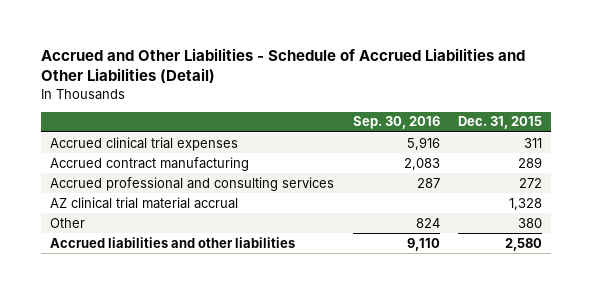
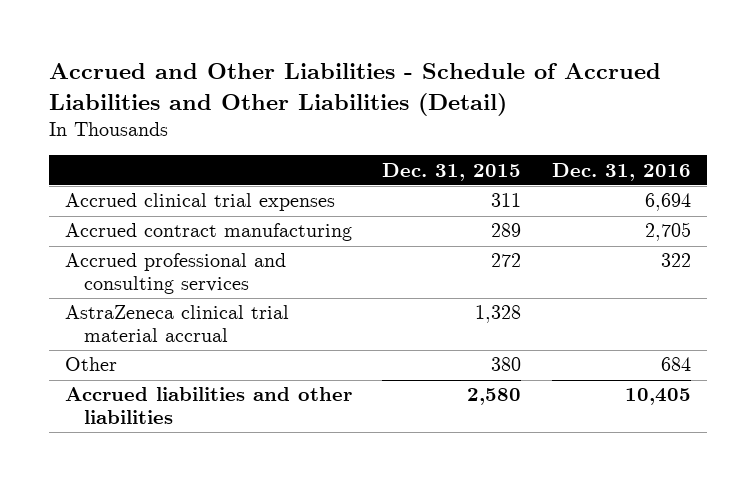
- | Sep. 30, 2016 | Dec. 31, 2015
+ | Dec. 31, 2015 | Dec. 31, 2016
- AZ clinical trial material accrual | | 1,328
+ AstraZeneca clinical trial material accrual | 1,328 |

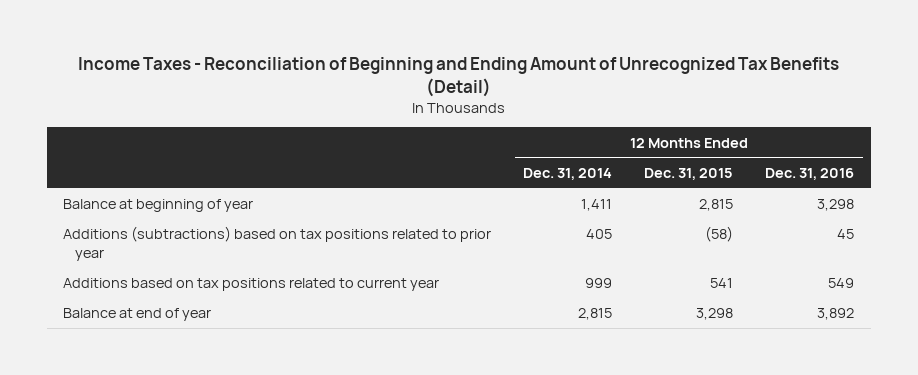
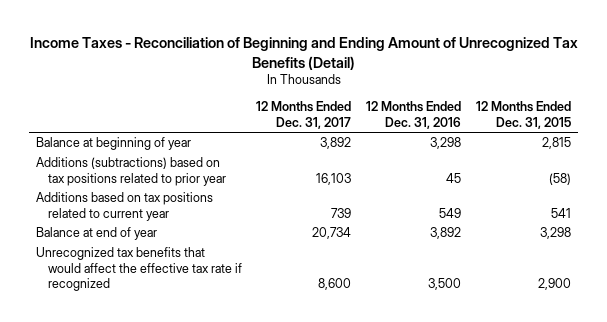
- | 12 Months Ended Dec. 31, 2014 | 12 Months Ended Dec. 31, 2015 | 12 Months Ended Dec. 31, 2016
+ | 12 Months Ended Dec. 31, 2017 | 12 Months Ended Dec. 31, 2016 | 12 Months Ended Dec. 31, 2015
+ Unrecognized tax benefits that would affect the effective tax rate if recognized | 8,600 | 3,500 | 2,900

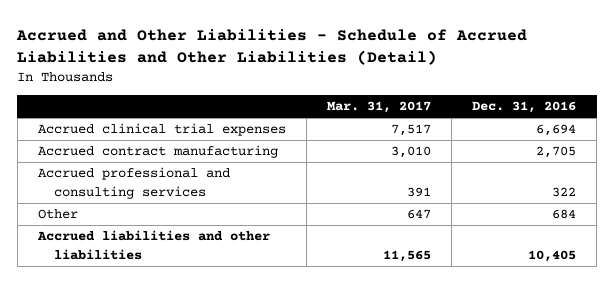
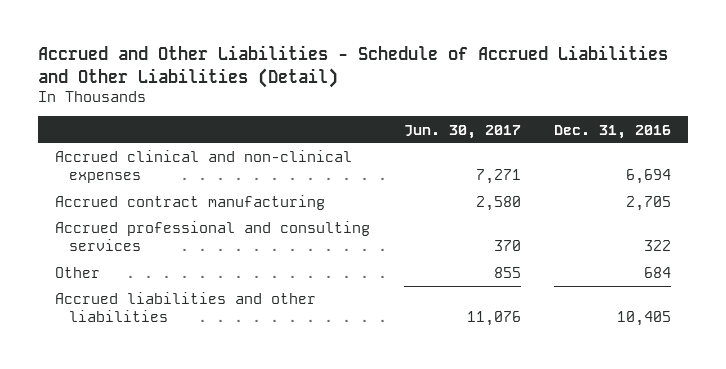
- | Mar. 31, 2017 | Dec. 31, 2016
+ | Jun. 30, 2017 | Dec. 31, 2016
- Accrued clinical trial expenses | 7,517 | 6,694
+ Accrued clinical and non-clinical expenses | 7,271 | 6,694

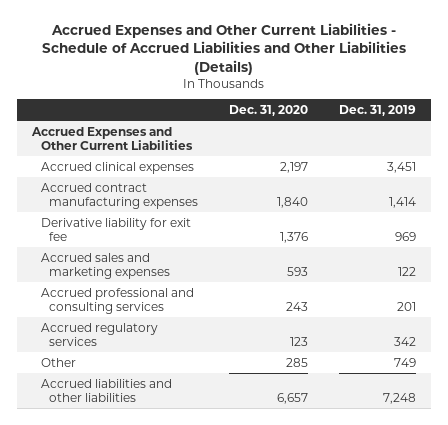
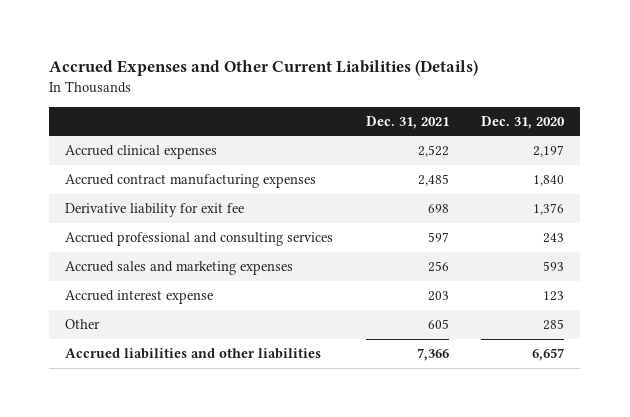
- Accrued Expenses and Other Current Liabilities - Schedule of Accrued Liabilities and Other Liabilities (Details)
+ Accrued Expenses and Other Current Liabilities (Details)
- | Dec. 31, 2020 | Dec. 31, 2019
+ | Dec. 31, 2021 | Dec. 31, 2020
- Accrued Expenses and Other Current Liabilities
- Accrued regulatory services | 123 | 342
moved down: Accrued sales and marketing expenses | 256 | 593
+ Accrued interest expense | 203 | 123

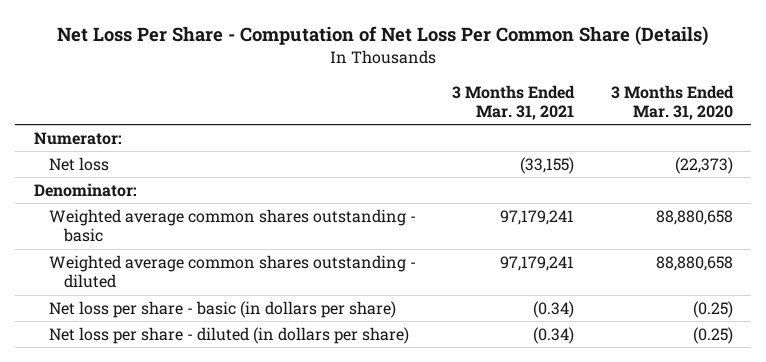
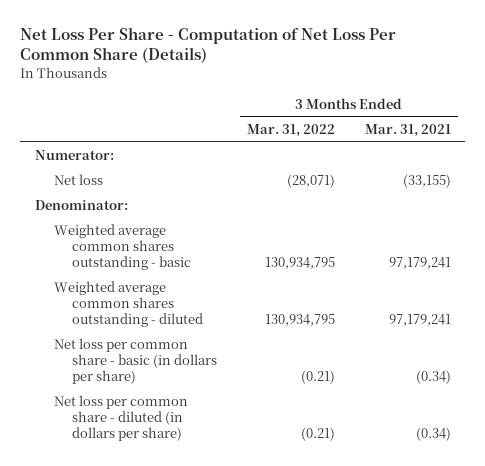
- | 3 Months Ended Mar. 31, 2021 | 3 Months Ended Mar. 31, 2020
+ | 3 Months Ended Mar. 31, 2022 | 3 Months Ended Mar. 31, 2021
- Net loss per share - basic (in dollars per share) | (0.34) | (0.25)
- Net loss per share - diluted (in dollars per share) | (0.34) | (0.25)
+ Net loss per common share - basic (in dollars per share) | (0.21) | (0.34)
+ Net loss per common share - diluted (in dollars per share) | (0.21) | (0.34)

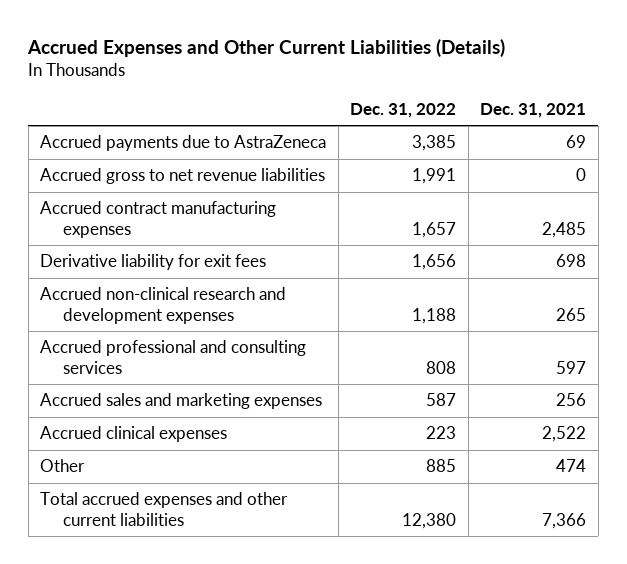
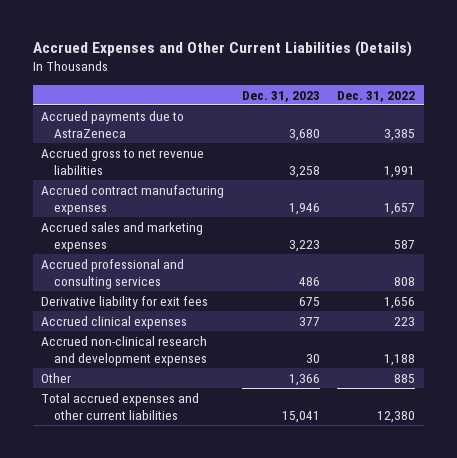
- | Dec. 31, 2022 | Dec. 31, 2021
+ | Dec. 31, 2023 | Dec. 31, 2022
moved down: Accrued professional and consulting services | 486 | 808
moved down: Derivative liability for exit fees | 675 | 1,656
moved down: Accrued non-clinical research and development expenses | 30 | 1,188

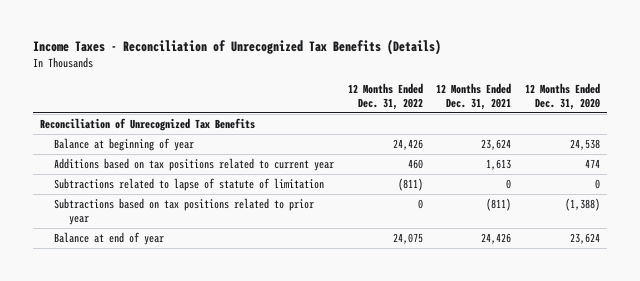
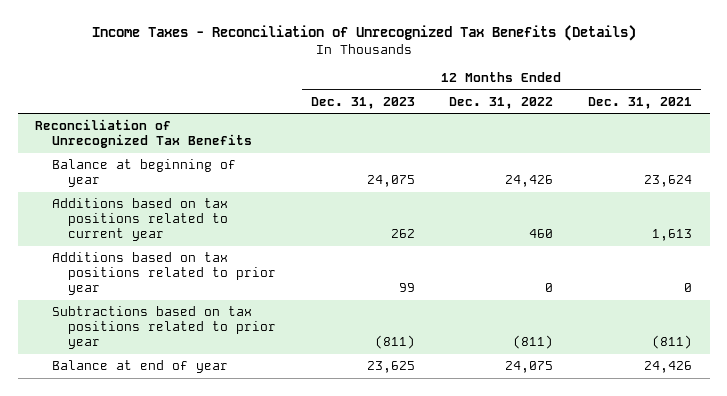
- | 12 Months Ended Dec. 31, 2022 | 12 Months Ended Dec. 31, 2021 | 12 Months Ended Dec. 31, 2020
+ | 12 Months Ended Dec. 31, 2023 | 12 Months Ended Dec. 31, 2022 | 12 Months Ended Dec. 31, 2021
- Subtractions related to lapse of statute of limitation | (811) | 0 | 0
- Subtractions based on tax positions related to prior year | 0 | (811) | (1,388)
+ Additions based on tax positions related to prior year | 99 | 0 | 0
+ Subtractions based on tax positions related to prior year | (811) | (811) | (811)

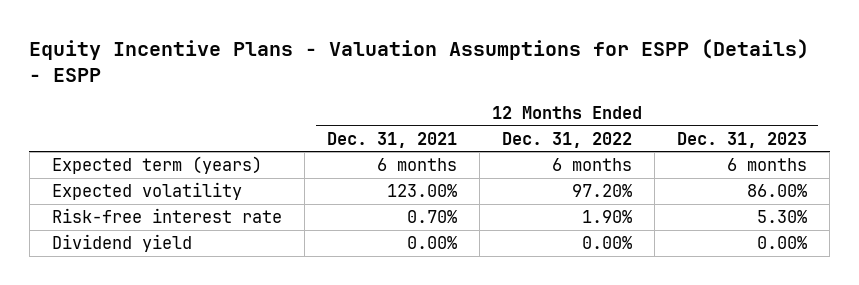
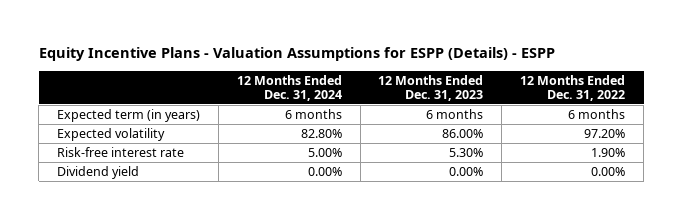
- | 12 Months Ended Dec. 31, 2021 | 12 Months Ended Dec. 31, 2022 | 12 Months Ended Dec. 31, 2023
+ | 12 Months Ended Dec. 31, 2024 | 12 Months Ended Dec. 31, 2023 | 12 Months Ended Dec. 31, 2022
- Expected term (years) | 6 months | 6 months | 6 months
+ Expected term (in years) | 6 months | 6 months | 6 months

